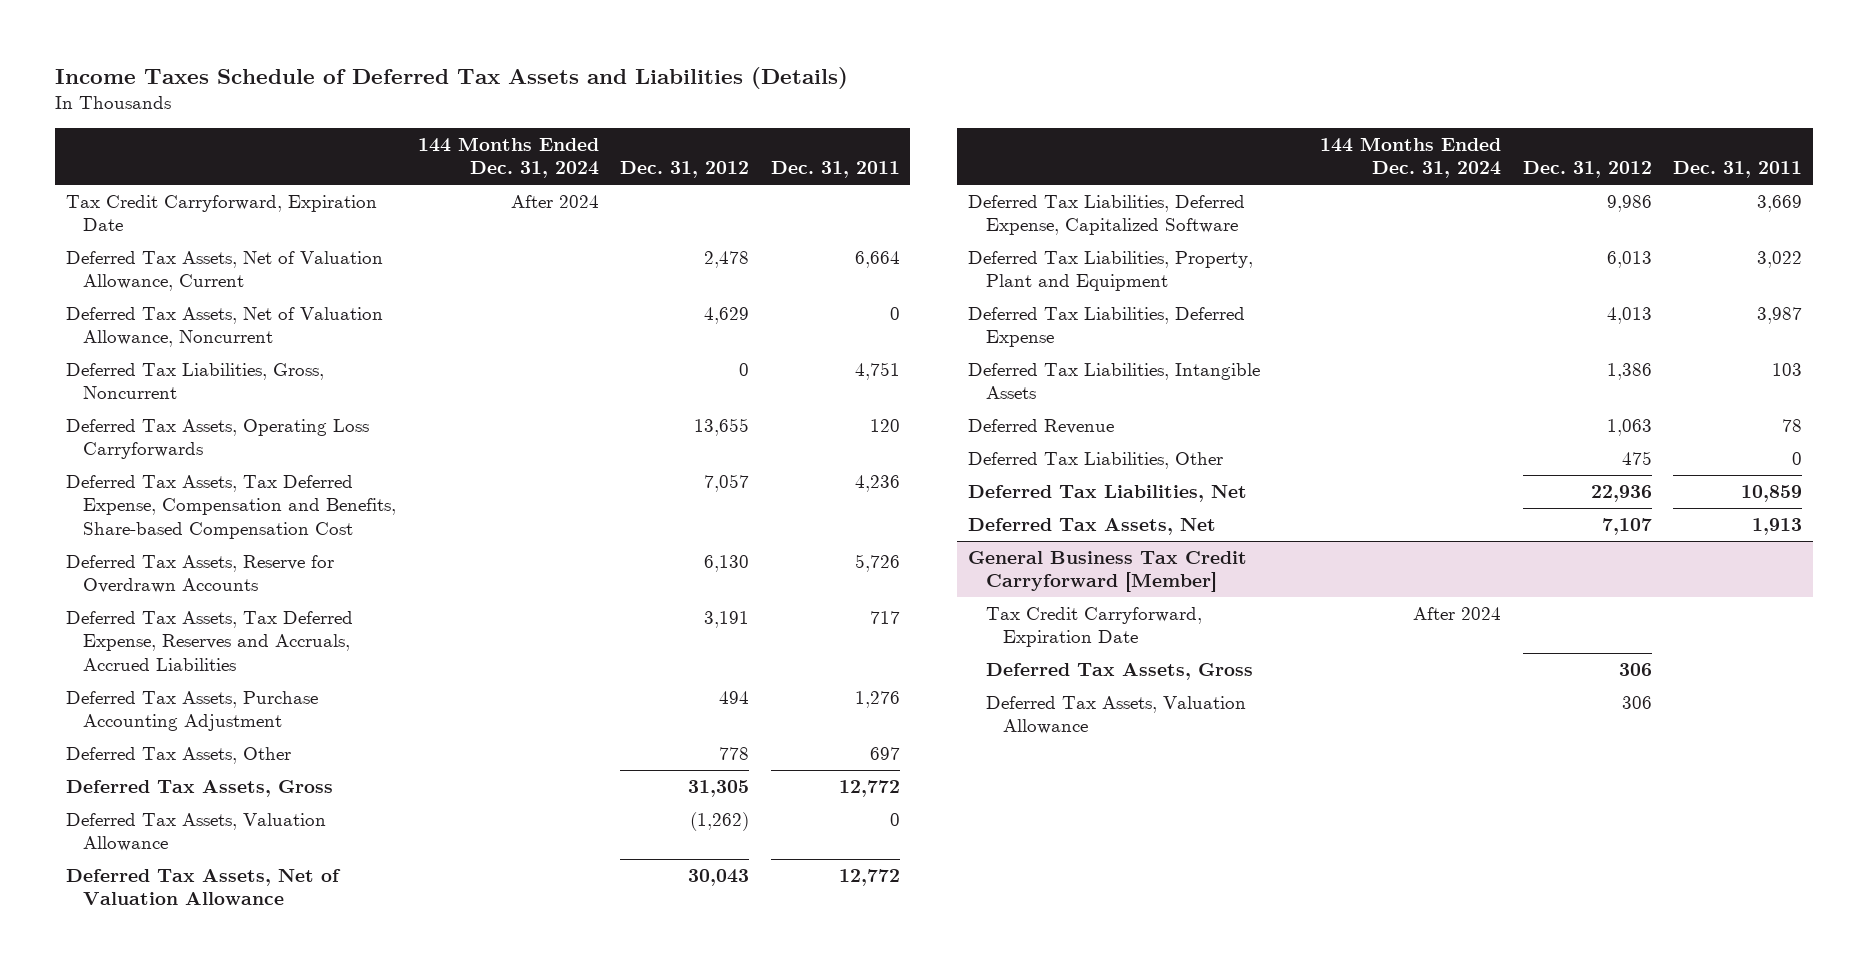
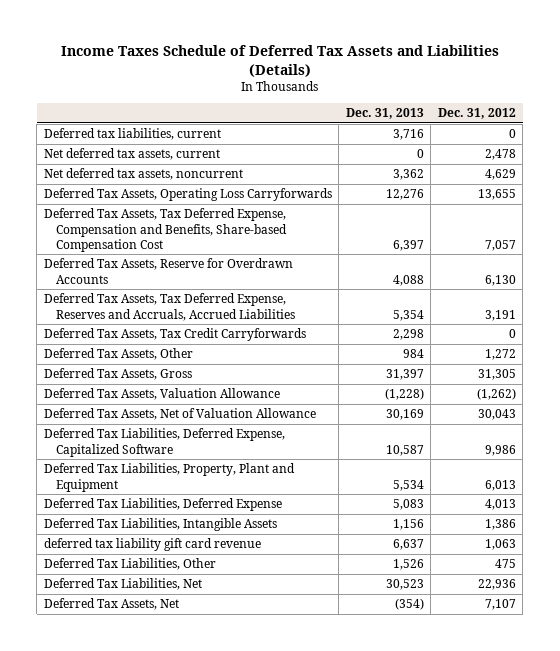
- | 144 Months Ended Dec. 31, 2024 | Dec. 31, 2012 | Dec. 31, 2011
+ | Dec. 31, 2013 | Dec. 31, 2012
- Tax Credit Carryforward, Expiration Date | After 2024 | |
- Deferred Tax Assets, Net of Valuation Allowance, Current | | 2,478 | 6,664
- Deferred Tax Assets, Net of Valuation Allowance, Noncurrent | | 4,629 | 0
- Deferred Tax Liabilities, Gross, Noncurrent | | 0 | 4,751
+ Deferred tax liabilities, current | 3,716 | 0
+ Net deferred tax assets, current | 0 | 2,478
+ Net deferred tax assets, noncurrent | 3,362 | 4,629
- Deferred Tax Assets, Purchase Accounting Adjustment | | 494 | 1,276
- Deferred Tax Assets, Other | | 778 | 697
+ Deferred Tax Assets, Tax Credit Carryforwards | 2,298 | 0
+ Deferred Tax Assets, Other | 984 | 1,272
- Deferred Revenue | | 1,063 | 78
+ deferred tax liability gift card revenue | 6,637 | 1,063
- General Business Tax Credit Carryforward [Member]
- Tax Credit Carryforward, Expiration Date | After 2024 | |
- Deferred Tax Assets, Gross | | 306 |
- Deferred Tax Assets, Valuation Allowance | | 306 |

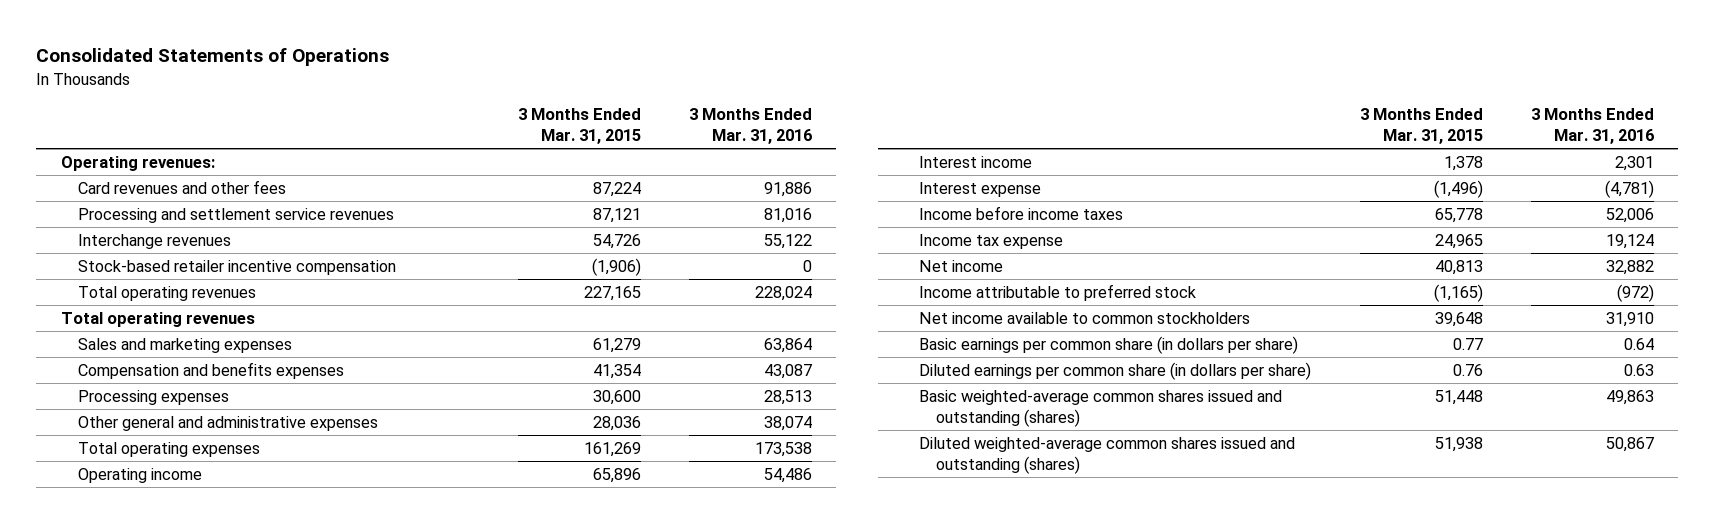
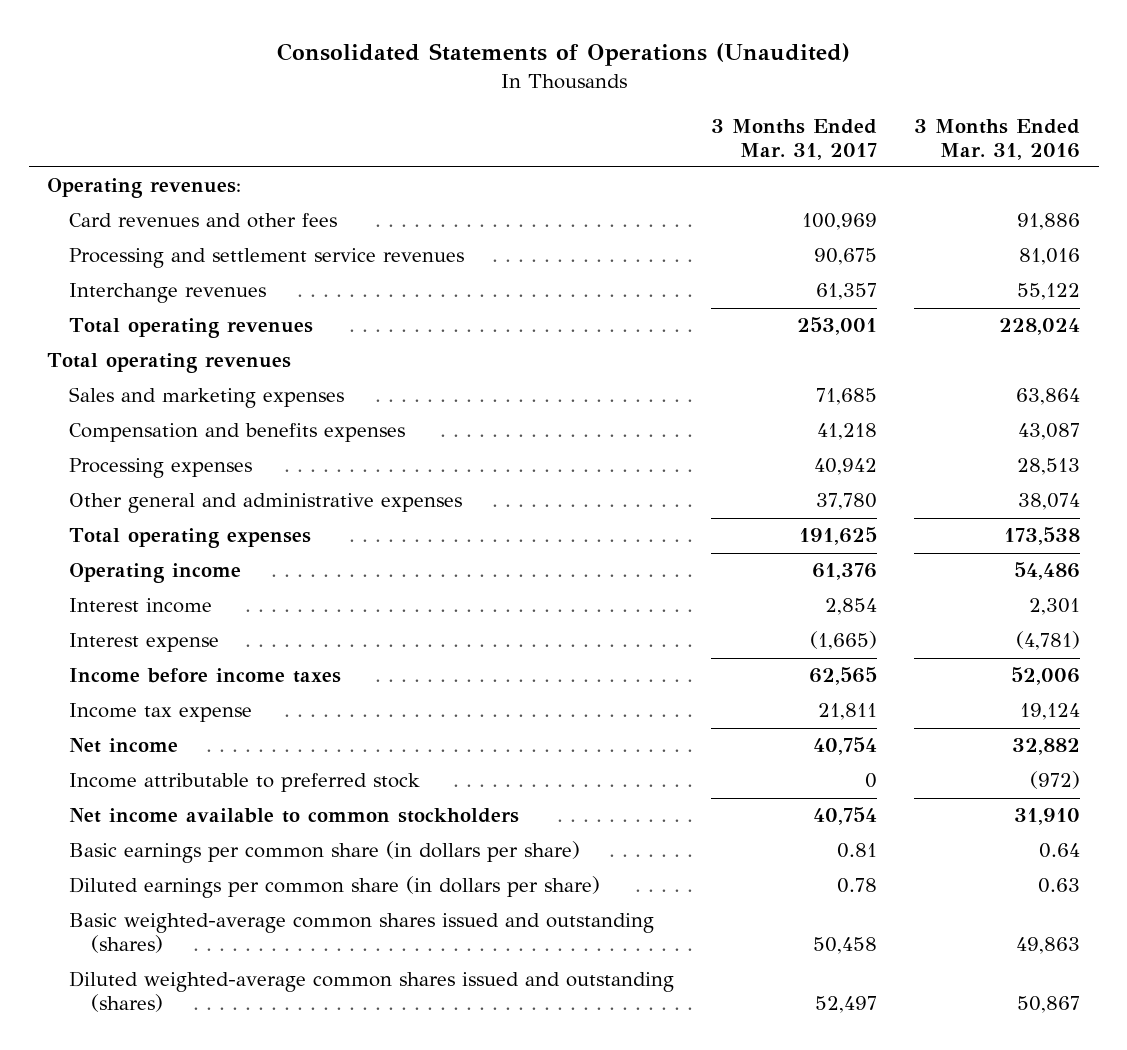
- Consolidated Statements of Operations
+ Consolidated Statements of Operations (Unaudited)
- | 3 Months Ended Mar. 31, 2015 | 3 Months Ended Mar. 31, 2016
+ | 3 Months Ended Mar. 31, 2017 | 3 Months Ended Mar. 31, 2016
- Stock-based retailer incentive compensation | (1,906) | 0

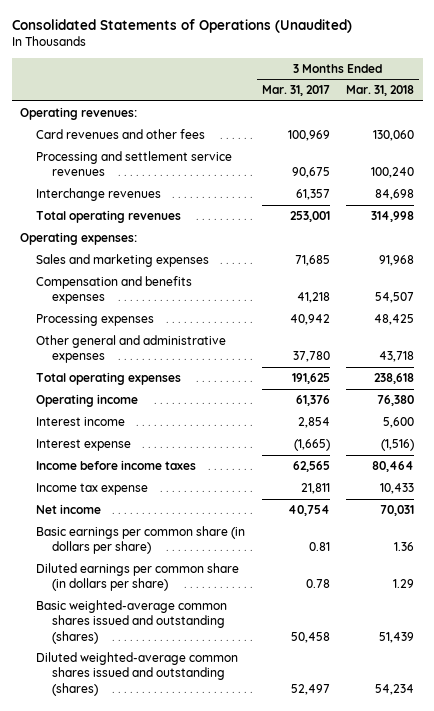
- | 3 Months Ended Mar. 31, 2017 | 3 Months Ended Mar. 31, 2016
+ | 3 Months Ended Mar. 31, 2017 | 3 Months Ended Mar. 31, 2018
- Total operating revenues
+ Operating expenses:
- Income attributable to preferred stock | 0 | (972)
- Net income available to common stockholders | 40,754 | 31,910

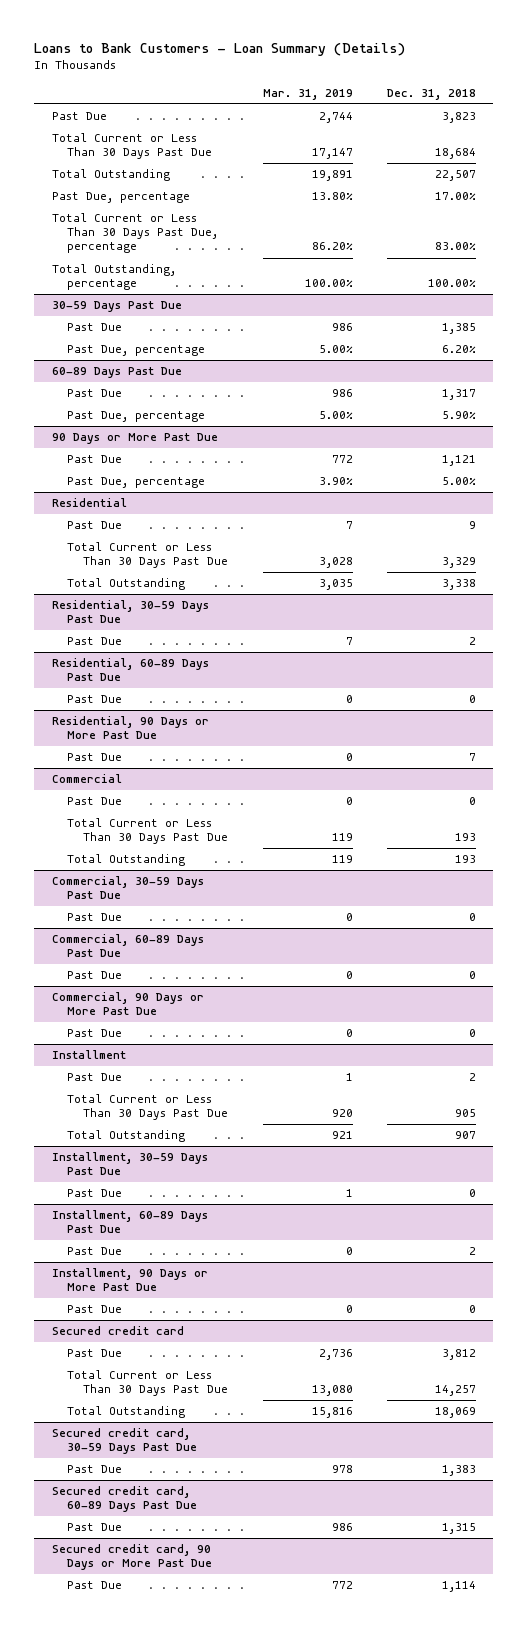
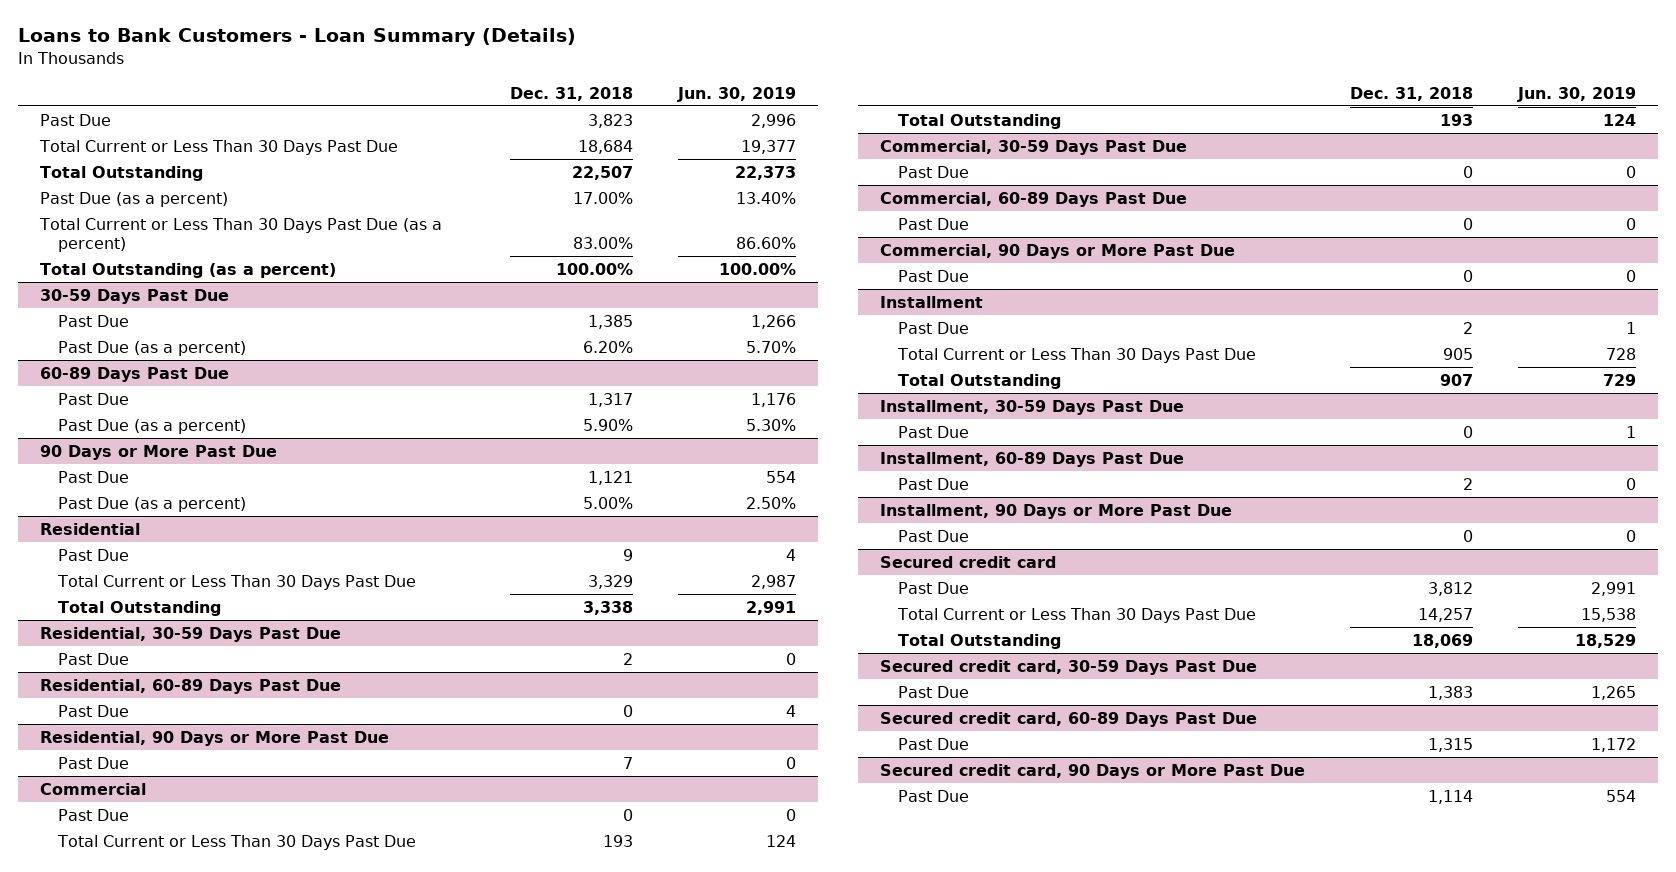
- | Mar. 31, 2019 | Dec. 31, 2018
+ | Dec. 31, 2018 | Jun. 30, 2019
- Past Due, percentage | 13.80% | 17.00%
- Total Current or Less Than 30 Days Past Due, percentage | 86.20% | 83.00%
- Total Outstanding, percentage | 100.00% | 100.00%
+ Past Due (as a percent) | 17.00% | 13.40%
+ Total Current or Less Than 30 Days Past Due (as a percent) | 83.00% | 86.60%
+ Total Outstanding (as a percent) | 100.00% | 100.00%
@ 30-59 Days Past Due
- Past Due, percentage | 5.00% | 6.20%
+ Past Due (as a percent) | 6.20% | 5.70%
@ 60-89 Days Past Due
- Past Due, percentage | 5.00% | 5.90%
+ Past Due (as a percent) | 5.90% | 5.30%
@ 90 Days or More Past Due
- Past Due, percentage | 3.90% | 5.00%
+ Past Due (as a percent) | 5.00% | 2.50%

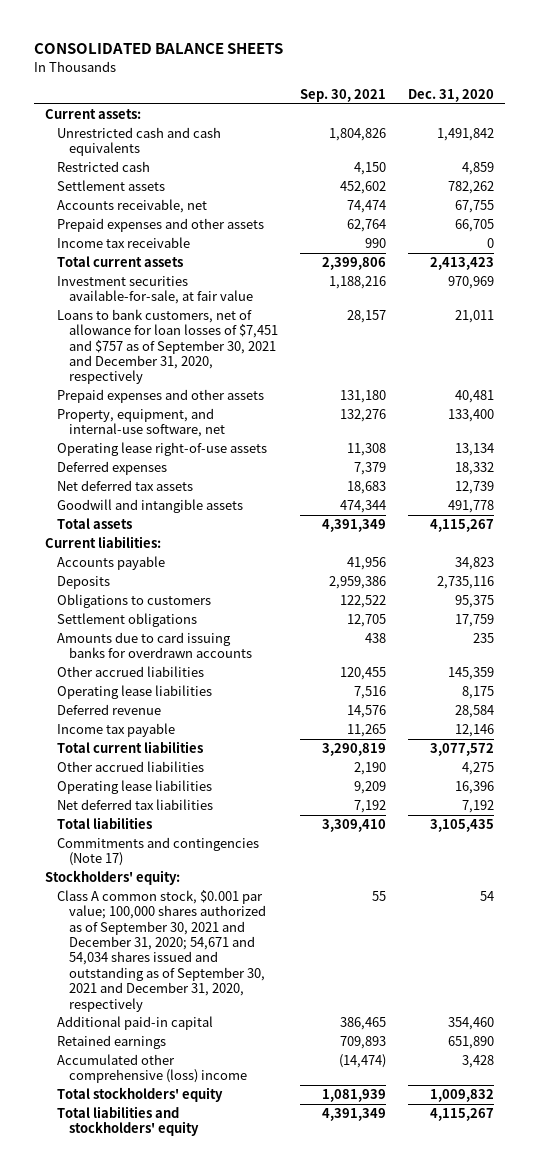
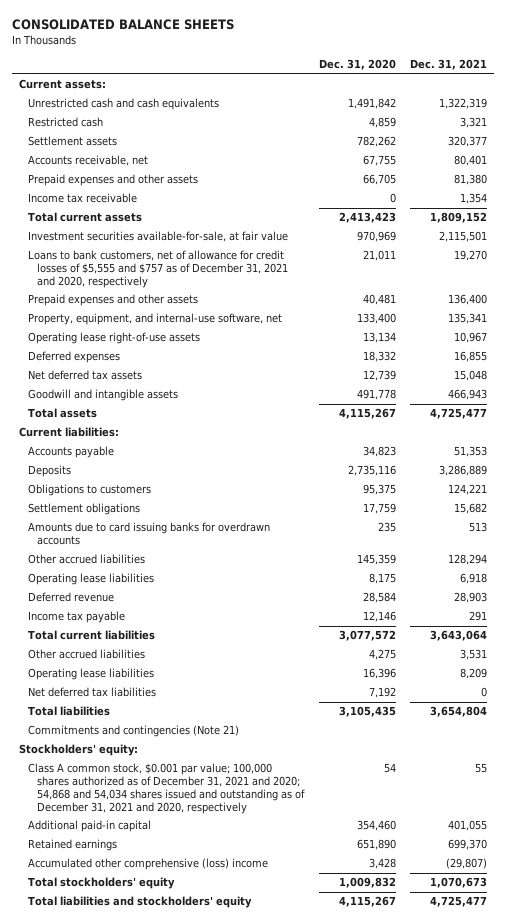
- | Sep. 30, 2021 | Dec. 31, 2020
+ | Dec. 31, 2020 | Dec. 31, 2021
- Loans to bank customers, net of allowance for loan losses of $7,451 and $757 as of September 30, 2021 and December 31, 2020, respectively | 28,157 | 21,011
+ Loans to bank customers, net of allowance for credit losses of $5,555 and $757 as of December 31, 2021 and 2020, respectively | 21,011 | 19,270
- Commitments and contingencies (Note 17)
+ Commitments and contingencies (Note 21)
- Class A common stock, $0.001 par value; 100,000 shares authorized as of September 30, 2021 and December 31, 2020; 54,671 and 54,034 shares issued and outstanding as of September 30, 2021 and December 31, 2020, respectively | 55 | 54
+ Class A common stock, $0.001 par value; 100,000 shares authorized as of December 31, 2021 and 2020; 54,868 and 54,034 shares issued and outstanding as of December 31, 2021 and 2020, respectively | 54 | 55

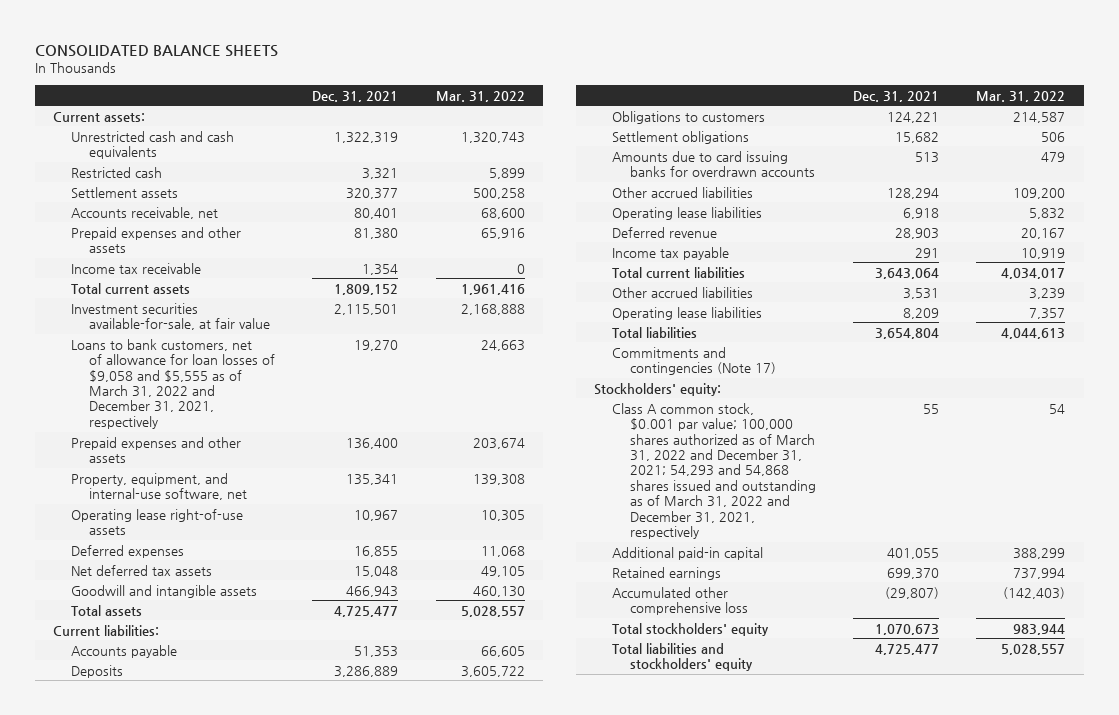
- | Dec. 31, 2020 | Dec. 31, 2021
+ | Dec. 31, 2021 | Mar. 31, 2022
- Loans to bank customers, net of allowance for credit losses of $5,555 and $757 as of December 31, 2021 and 2020, respectively | 21,011 | 19,270
+ Loans to bank customers, net of allowance for loan losses of $9,058 and $5,555 as of March 31, 2022 and December 31, 2021, respectively | 19,270 | 24,663
- Net deferred tax liabilities | 7,192 | 0
- Commitments and contingencies (Note 21)
+ Commitments and contingencies (Note 17)
- Class A common stock, $0.001 par value; 100,000 shares authorized as of December 31, 2021 and 2020; 54,868 and 54,034 shares issued and outstanding as of December 31, 2021 and 2020, respectively | 54 | 55
+ Class A common stock, $0.001 par value; 100,000 shares authorized as of March 31, 2022 and December 31, 2021; 54,293 and 54,868 shares issued and outstanding as of March 31, 2022 and December 31, 2021, respectively | 55 | 54
- Accumulated other comprehensive (loss) income | 3,428 | (29,807)
+ Accumulated other comprehensive loss | (29,807) | (142,403)

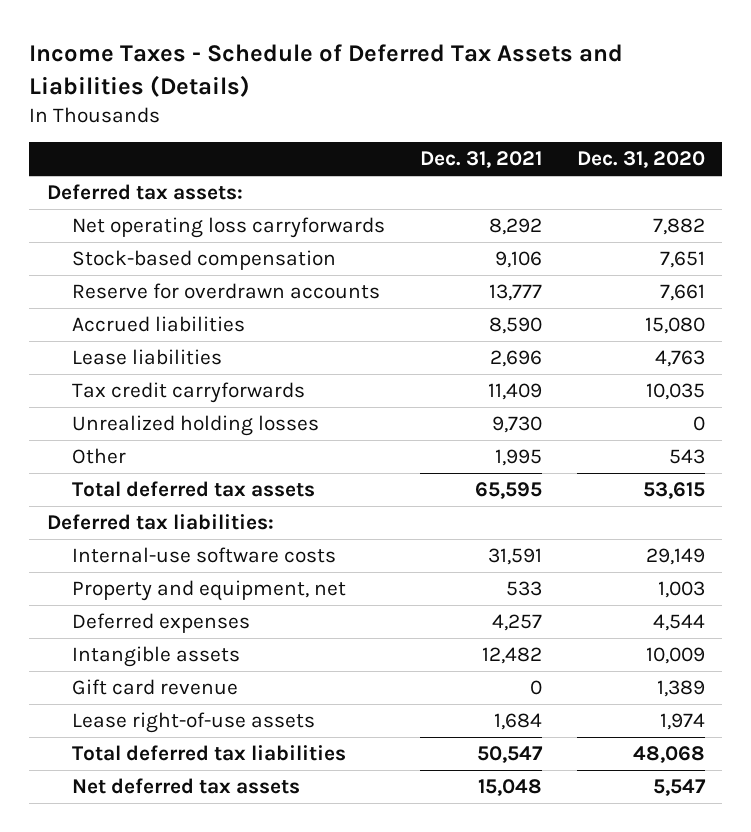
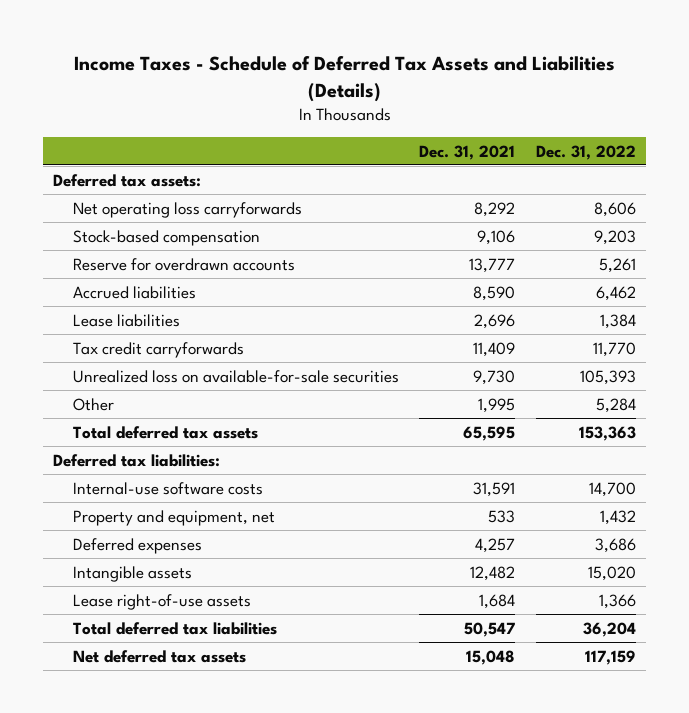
- | Dec. 31, 2021 | Dec. 31, 2020
+ | Dec. 31, 2021 | Dec. 31, 2022
- Unrealized holding losses | 9,730 | 0
+ Unrealized loss on available-for-sale securities | 9,730 | 105,393
- Gift card revenue | 0 | 1,389

